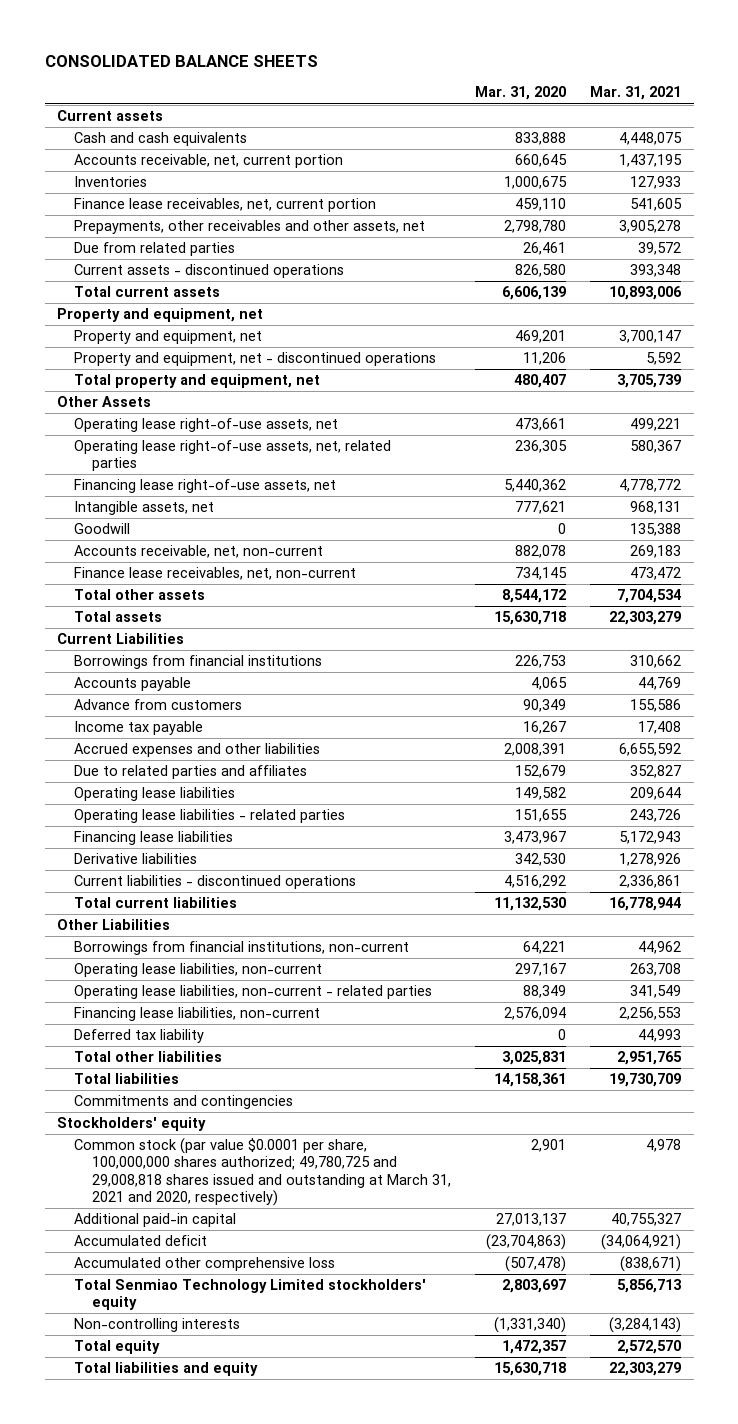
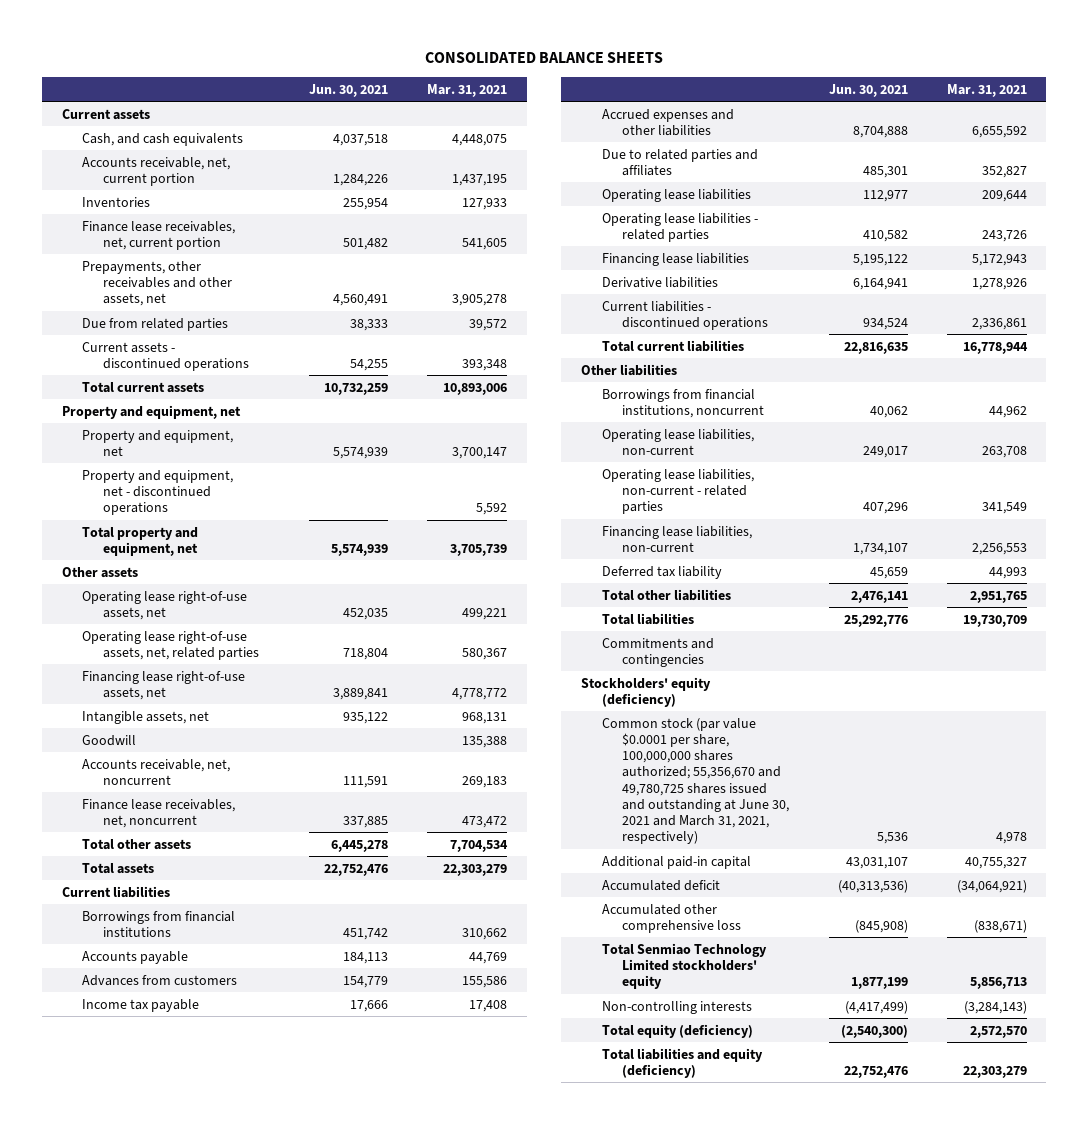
- | Mar. 31, 2020 | Mar. 31, 2021
+ | Jun. 30, 2021 | Mar. 31, 2021
- Cash and cash equivalents | 833,888 | 4,448,075
+ Cash, and cash equivalents | 4,037,518 | 4,448,075
- Other Assets
+ Other assets
- Accounts receivable, net, non-current | 882,078 | 269,183
- Finance lease receivables, net, non-current | 734,145 | 473,472
+ Accounts receivable, net, noncurrent | 111,591 | 269,183
+ Finance lease receivables, net, noncurrent | 337,885 | 473,472
- Current Liabilities
+ Current liabilities
- Advance from customers | 90,349 | 155,586
+ Advances from customers | 154,779 | 155,586
- Other Liabilities
- Borrowings from financial institutions, non-current | 64,221 | 44,962
+ Other liabilities
+ Borrowings from financial institutions, noncurrent | 40,062 | 44,962
- Stockholders' equity
- Common stock (par value $0.0001 per share, 100,000,000 shares authorized; 49,780,725 and 29,008,818 shares issued and outstanding at March 31, 2021 and 2020, respectively) | 2,901 | 4,978
+ Stockholders' equity (deficiency)
+ Common stock (par value $0.0001 per share, 100,000,000 shares authorized; 55,356,670 and 49,780,725 shares issued and outstanding at June 30, 2021 and March 31, 2021, respectively) | 5,536 | 4,978
- Total equity | 1,472,357 | 2,572,570
- Total liabilities and equity | 15,630,718 | 22,303,279
+ Total equity (deficiency) | (2,540,300) | 2,572,570
+ Total liabilities and equity (deficiency) | 22,752,476 | 22,303,279

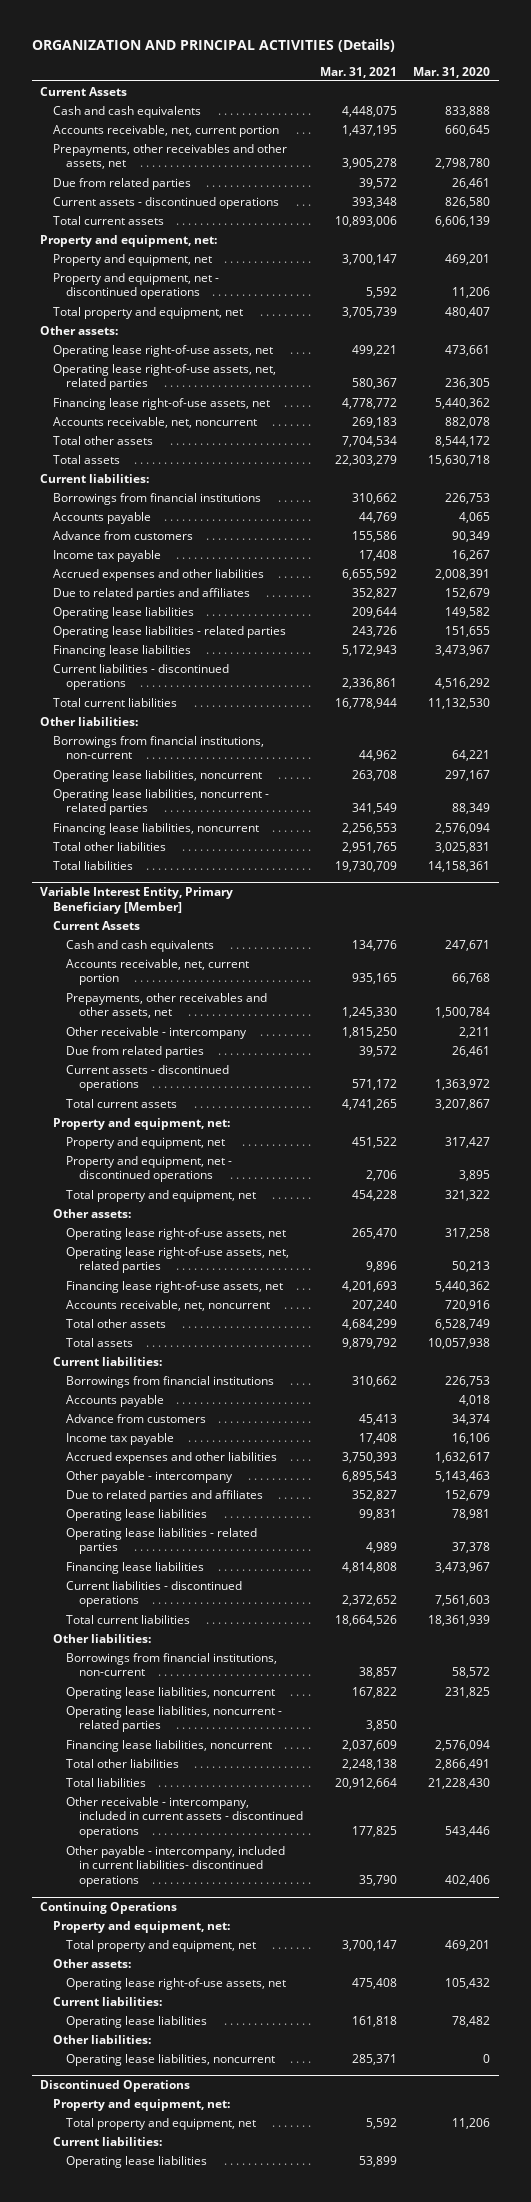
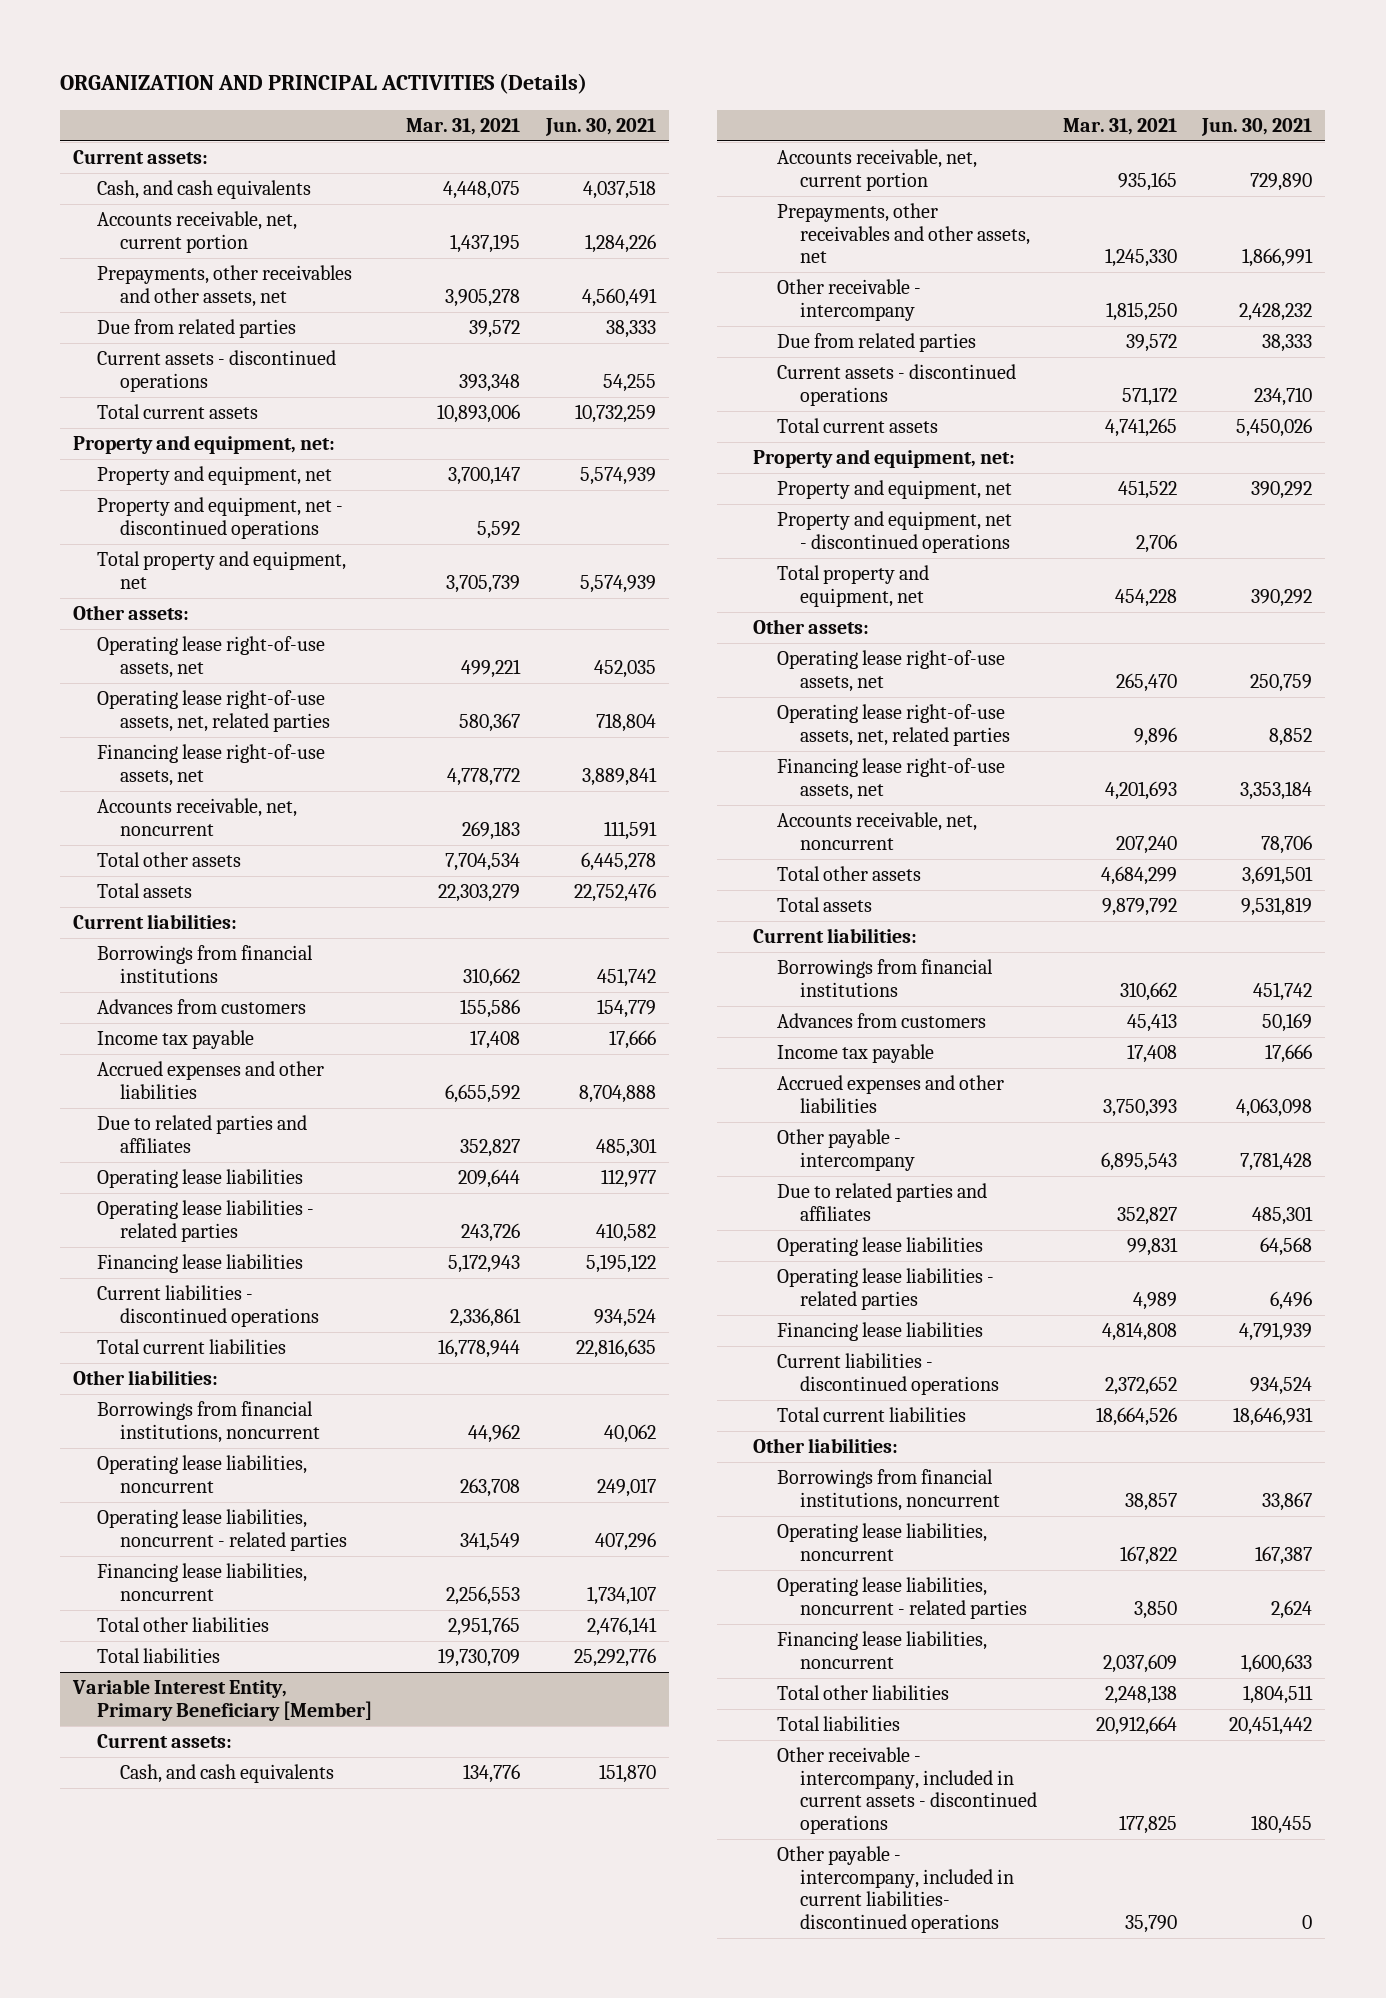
- | Mar. 31, 2021 | Mar. 31, 2020
+ | Mar. 31, 2021 | Jun. 30, 2021
- Current Assets
- Cash and cash equivalents | 4,448,075 | 833,888
+ Current assets:
+ Cash, and cash equivalents | 4,448,075 | 4,037,518
- Accounts payable | 44,769 | 4,065
- Advance from customers | 155,586 | 90,349
+ Advances from customers | 155,586 | 154,779
- Borrowings from financial institutions, non-current | 44,962 | 64,221
+ Borrowings from financial institutions, noncurrent | 44,962 | 40,062
@ Variable Interest Entity, Primary Beneficiary [Member]
- Current Assets
- Cash and cash equivalents | 134,776 | 247,671
+ Current assets:
+ Cash, and cash equivalents | 134,776 | 151,870
- Accounts payable | | 4,018
- Advance from customers | 45,413 | 34,374
+ Advances from customers | 45,413 | 50,169
- Borrowings from financial institutions, non-current | 38,857 | 58,572
+ Borrowings from financial institutions, noncurrent | 38,857 | 33,867
- Continuing Operations
- Property and equipment, net:
- Total property and equipment, net | 3,700,147 | 469,201
- Other assets:
- Operating lease right-of-use assets, net | 475,408 | 105,432
- Current liabilities:
- Operating lease liabilities | 161,818 | 78,482
- Other liabilities:
- Operating lease liabilities, noncurrent | 285,371 | 0
- Discontinued Operations
- Property and equipment, net:
- Total property and equipment, net | 5,592 | 11,206
- Current liabilities:
- Operating lease liabilities | 53,899 |

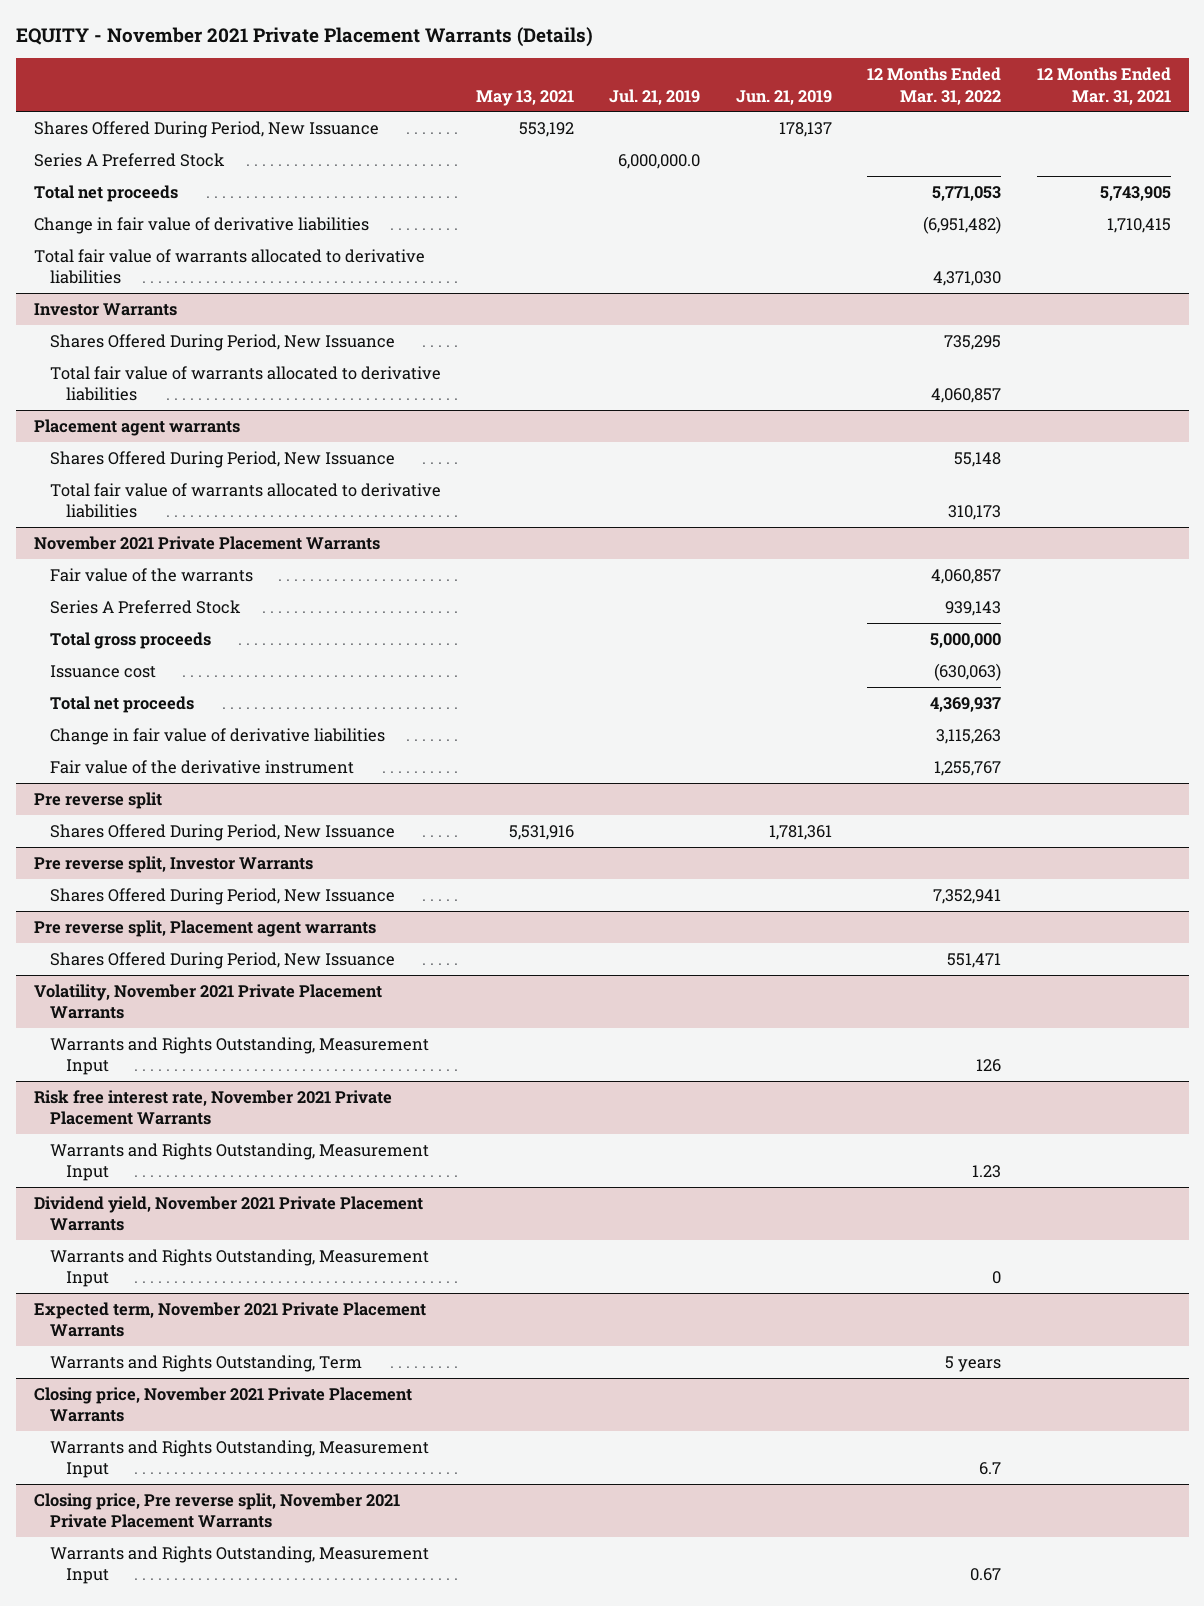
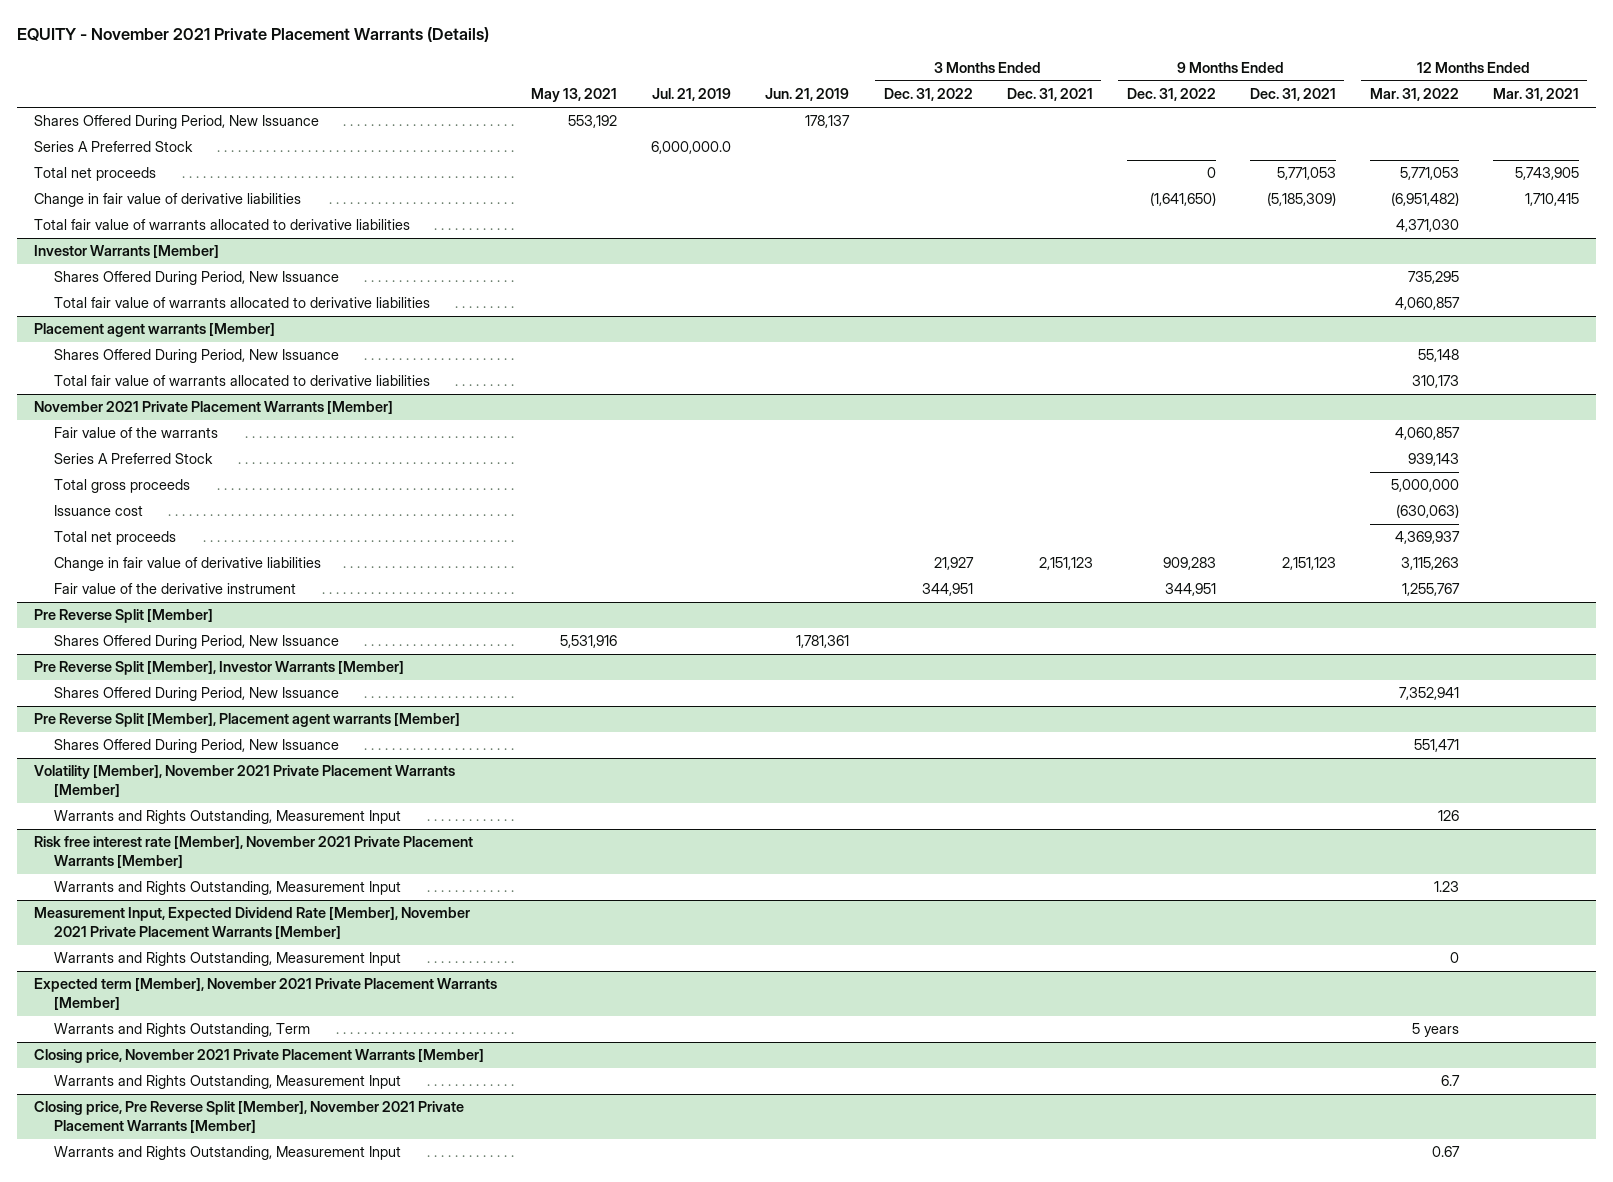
- | May 13, 2021 | Jul. 21, 2019 | Jun. 21, 2019 | 12 Months Ended Mar. 31, 2022 | 12 Months Ended Mar. 31, 2021
+ | May 13, 2021 | Jul. 21, 2019 | Jun. 21, 2019 | 3 Months Ended Dec. 31, 2022 | 3 Months Ended Dec. 31, 2021 | 9 Months Ended Dec. 31, 2022 | 9 Months Ended Dec. 31, 2021 | 12 Months Ended Mar. 31, 2022 | 12 Months Ended Mar. 31, 2021
- Investor Warrants
+ Investor Warrants [Member]
- Placement agent warrants
+ Placement agent warrants [Member]
- November 2021 Private Placement Warrants
+ November 2021 Private Placement Warrants [Member]
- Pre reverse split
+ Pre Reverse Split [Member]
- Pre reverse split, Investor Warrants
+ Pre Reverse Split [Member], Investor Warrants [Member]
- Pre reverse split, Placement agent warrants
+ Pre Reverse Split [Member], Placement agent warrants [Member]
- Volatility, November 2021 Private Placement Warrants
+ Volatility [Member], November 2021 Private Placement Warrants [Member]
- Risk free interest rate, November 2021 Private Placement Warrants
+ Risk free interest rate [Member], November 2021 Private Placement Warrants [Member]
- Dividend yield, November 2021 Private Placement Warrants
+ Measurement Input, Expected Dividend Rate [Member], November 2021 Private Placement Warrants [Member]
- Expected term, November 2021 Private Placement Warrants
+ Expected term [Member], November 2021 Private Placement Warrants [Member]
- Closing price, November 2021 Private Placement Warrants
+ Closing price, November 2021 Private Placement Warrants [Member]
- Closing price, Pre reverse split, November 2021 Private Placement Warrants
+ Closing price, Pre Reverse Split [Member], November 2021 Private Placement Warrants [Member]

